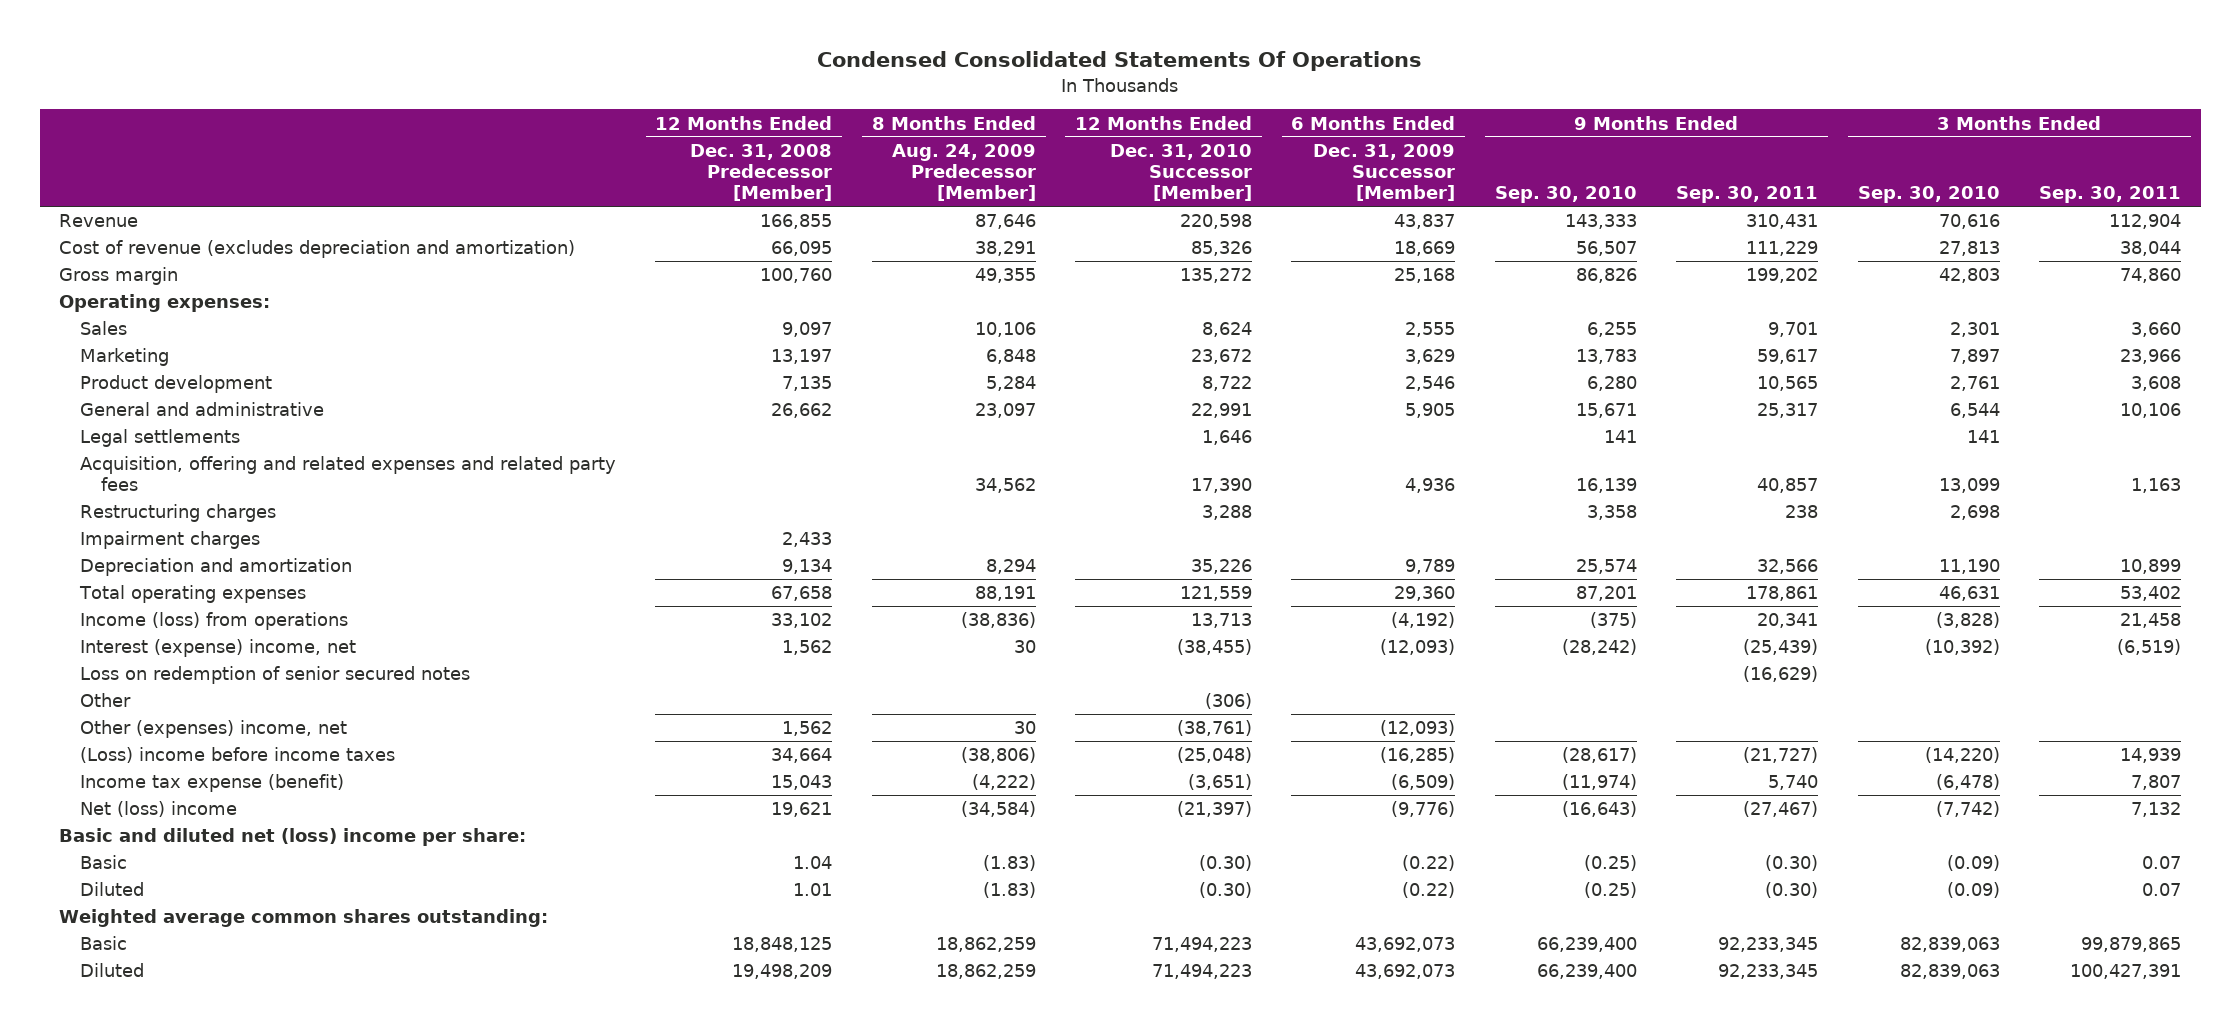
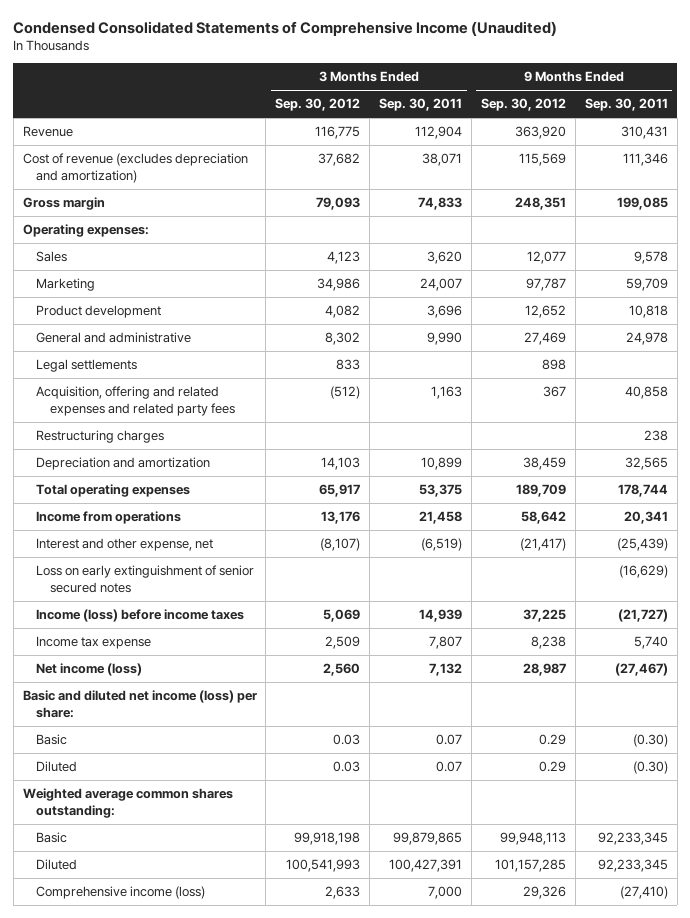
- Condensed Consolidated Statements Of Operations
+ Condensed Consolidated Statements of Comprehensive Income (Unaudited)
- | 12 Months Ended Dec. 31, 2008 Predecessor [Member] | 8 Months Ended Aug. 24, 2009 Predecessor [Member] | 12 Months Ended Dec. 31, 2010 Successor [Member] | 6 Months Ended Dec. 31, 2009 Successor [Member] | 9 Months Ended Sep. 30, 2010 | 9 Months Ended Sep. 30, 2011 | 3 Months Ended Sep. 30, 2010 | 3 Months Ended Sep. 30, 2011
+ | 3 Months Ended Sep. 30, 2012 | 3 Months Ended Sep. 30, 2011 | 9 Months Ended Sep. 30, 2012 | 9 Months Ended Sep. 30, 2011
- Cost of revenue (excludes depreciation and amortization) | 66,095 | 38,291 | 85,326 | 18,669 | 56,507 | 111,229 | 27,813 | 38,044
- Gross margin | 100,760 | 49,355 | 135,272 | 25,168 | 86,826 | 199,202 | 42,803 | 74,860
+ Cost of revenue (excludes depreciation and amortization) | 37,682 | 38,071 | 115,569 | 111,346
+ Gross margin | 79,093 | 74,833 | 248,351 | 199,085
- Sales | 9,097 | 10,106 | 8,624 | 2,555 | 6,255 | 9,701 | 2,301 | 3,660
- Marketing | 13,197 | 6,848 | 23,672 | 3,629 | 13,783 | 59,617 | 7,897 | 23,966
- Product development | 7,135 | 5,284 | 8,722 | 2,546 | 6,280 | 10,565 | 2,761 | 3,608
- General and administrative | 26,662 | 23,097 | 22,991 | 5,905 | 15,671 | 25,317 | 6,544 | 10,106
+ Sales | 4,123 | 3,620 | 12,077 | 9,578
+ Marketing | 34,986 | 24,007 | 97,787 | 59,709
+ Product development | 4,082 | 3,696 | 12,652 | 10,818
+ General and administrative | 8,302 | 9,990 | 27,469 | 24,978
- Acquisition, offering and related expenses and related party fees | | 34,562 | 17,390 | 4,936 | 16,139 | 40,857 | 13,099 | 1,163
+ Acquisition, offering and related expenses and related party fees | (512) | 1,163 | 367 | 40,858
- Impairment charges | 2,433 | | | | | | |
- Depreciation and amortization | 9,134 | 8,294 | 35,226 | 9,789 | 25,574 | 32,566 | 11,190 | 10,899
- Total operating expenses | 67,658 | 88,191 | 121,559 | 29,360 | 87,201 | 178,861 | 46,631 | 53,402
- Income (loss) from operations | 33,102 | (38,836) | 13,713 | (4,192) | (375) | 20,341 | (3,828) | 21,458
- Interest (expense) income, net | 1,562 | 30 | (38,455) | (12,093) | (28,242) | (25,439) | (10,392) | (6,519)
- Loss on redemption of senior secured notes | | | | | | (16,629) | |
- Other | | | (306) | | | | |
- Other (expenses) income, net | 1,562 | 30 | (38,761) | (12,093) | | | |
- (Loss) income before income taxes | 34,664 | (38,806) | (25,048) | (16,285) | (28,617) | (21,727) | (14,220) | 14,939
- Income tax expense (benefit) | 15,043 | (4,222) | (3,651) | (6,509) | (11,974) | 5,740 | (6,478) | 7,807
- Net (loss) income | 19,621 | (34,584) | (21,397) | (9,776) | (16,643) | (27,467) | (7,742) | 7,132
- Basic and diluted net (loss) income per share:
+ Depreciation and amortization | 14,103 | 10,899 | 38,459 | 32,565
+ Total operating expenses | 65,917 | 53,375 | 189,709 | 178,744
+ Income from operations | 13,176 | 21,458 | 58,642 | 20,341
+ Interest and other expense, net | (8,107) | (6,519) | (21,417) | (25,439)
+ Loss on early extinguishment of senior secured notes | | | | (16,629)
+ Income (loss) before income taxes | 5,069 | 14,939 | 37,225 | (21,727)
+ Income tax expense | 2,509 | 7,807 | 8,238 | 5,740
+ Net income (loss) | 2,560 | 7,132 | 28,987 | (27,467)
+ Basic and diluted net income (loss) per share:
+ Comprehensive income (loss) | 2,633 | 7,000 | 29,326 | (27,410)

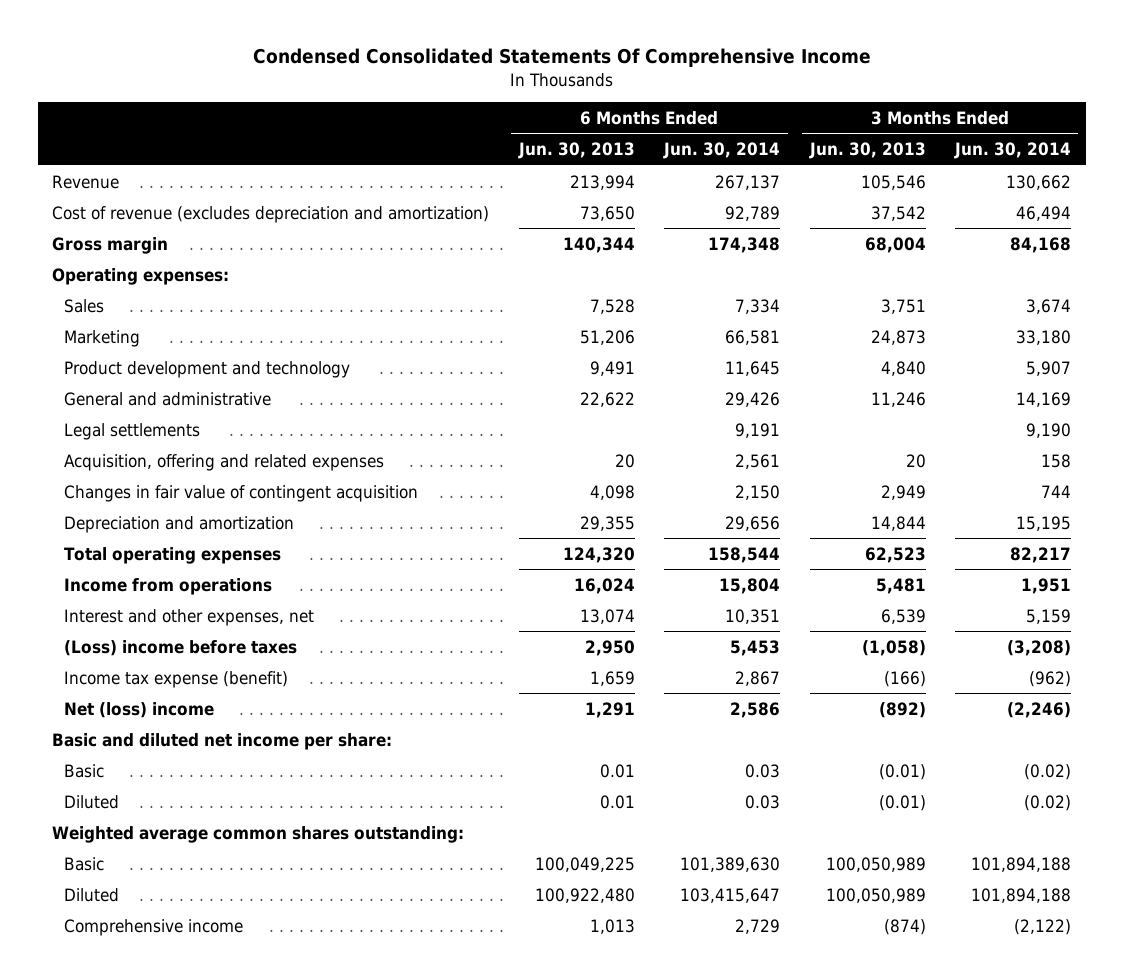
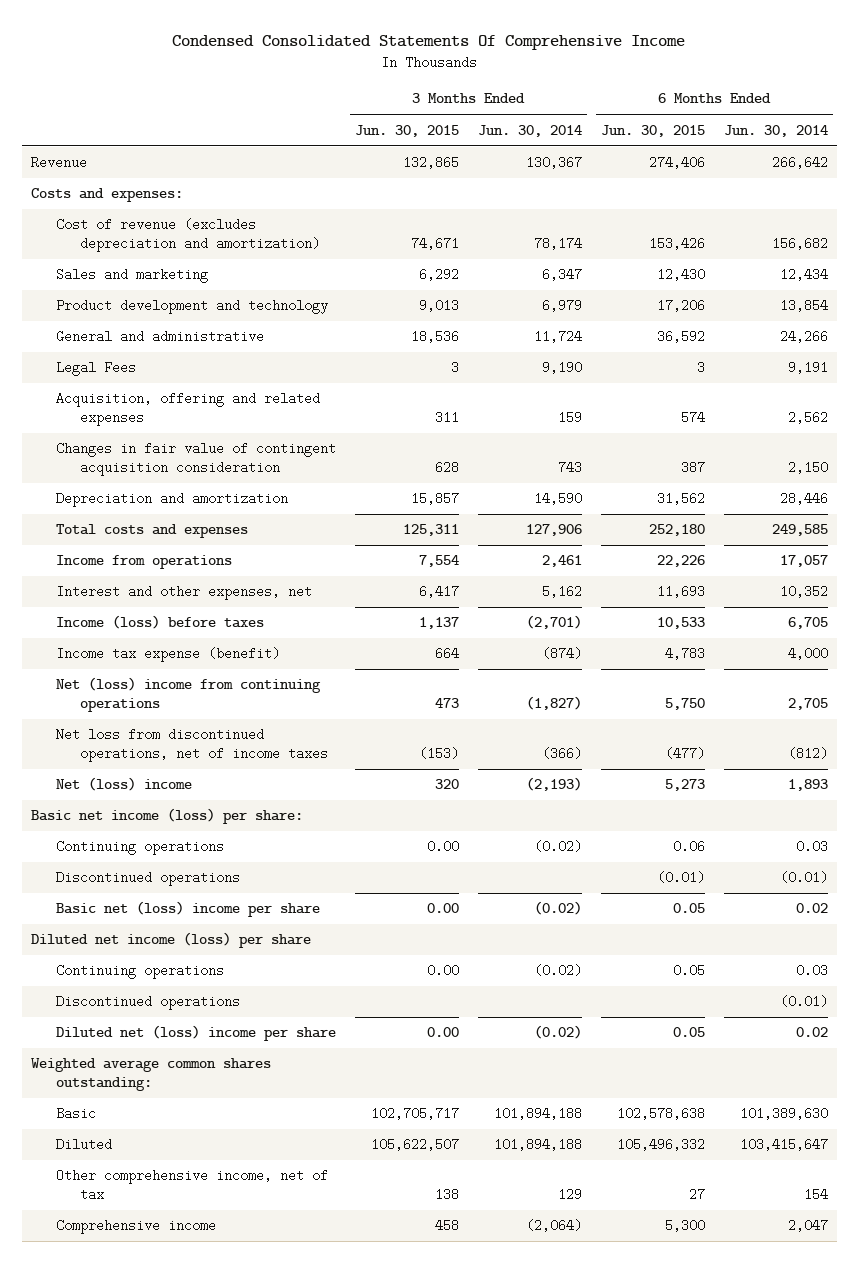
- | 6 Months Ended Jun. 30, 2013 | 6 Months Ended Jun. 30, 2014 | 3 Months Ended Jun. 30, 2013 | 3 Months Ended Jun. 30, 2014
+ | 3 Months Ended Jun. 30, 2015 | 3 Months Ended Jun. 30, 2014 | 6 Months Ended Jun. 30, 2015 | 6 Months Ended Jun. 30, 2014
- Revenue | 213,994 | 267,137 | 105,546 | 130,662
- Cost of revenue (excludes depreciation and amortization) | 73,650 | 92,789 | 37,542 | 46,494
- Gross margin | 140,344 | 174,348 | 68,004 | 84,168
- Operating expenses:
- Sales | 7,528 | 7,334 | 3,751 | 3,674
- Marketing | 51,206 | 66,581 | 24,873 | 33,180
- Product development and technology | 9,491 | 11,645 | 4,840 | 5,907
- General and administrative | 22,622 | 29,426 | 11,246 | 14,169
- Legal settlements | | 9,191 | | 9,190
- Acquisition, offering and related expenses | 20 | 2,561 | 20 | 158
- Changes in fair value of contingent acquisition | 4,098 | 2,150 | 2,949 | 744
- Depreciation and amortization | 29,355 | 29,656 | 14,844 | 15,195
- Total operating expenses | 124,320 | 158,544 | 62,523 | 82,217
- Income from operations | 16,024 | 15,804 | 5,481 | 1,951
- Interest and other expenses, net | 13,074 | 10,351 | 6,539 | 5,159
- (Loss) income before taxes | 2,950 | 5,453 | (1,058) | (3,208)
- Income tax expense (benefit) | 1,659 | 2,867 | (166) | (962)
- Net (loss) income | 1,291 | 2,586 | (892) | (2,246)
- Basic and diluted net income per share:
- Basic | 0.01 | 0.03 | (0.01) | (0.02)
- Diluted | 0.01 | 0.03 | (0.01) | (0.02)
+ Revenue | 132,865 | 130,367 | 274,406 | 266,642
+ Costs and expenses:
+ Cost of revenue (excludes depreciation and amortization) | 74,671 | 78,174 | 153,426 | 156,682
+ Sales and marketing | 6,292 | 6,347 | 12,430 | 12,434
+ Product development and technology | 9,013 | 6,979 | 17,206 | 13,854
+ General and administrative | 18,536 | 11,724 | 36,592 | 24,266
+ Legal Fees | 3 | 9,190 | 3 | 9,191
+ Acquisition, offering and related expenses | 311 | 159 | 574 | 2,562
+ Changes in fair value of contingent acquisition consideration | 628 | 743 | 387 | 2,150
+ Depreciation and amortization | 15,857 | 14,590 | 31,562 | 28,446
+ Total costs and expenses | 125,311 | 127,906 | 252,180 | 249,585
+ Income from operations | 7,554 | 2,461 | 22,226 | 17,057
+ Interest and other expenses, net | 6,417 | 5,162 | 11,693 | 10,352
+ Income (loss) before taxes | 1,137 | (2,701) | 10,533 | 6,705
+ Income tax expense (benefit) | 664 | (874) | 4,783 | 4,000
+ Net (loss) income from continuing operations | 473 | (1,827) | 5,750 | 2,705
+ Net loss from discontinued operations, net of income taxes | (153) | (366) | (477) | (812)
+ Net (loss) income | 320 | (2,193) | 5,273 | 1,893
+ Basic net income (loss) per share:
+ Continuing operations | 0.00 | (0.02) | 0.06 | 0.03
+ Discontinued operations | | | (0.01) | (0.01)
+ Basic net (loss) income per share | 0.00 | (0.02) | 0.05 | 0.02
+ Diluted net income (loss) per share
+ Continuing operations | 0.00 | (0.02) | 0.05 | 0.03
+ Discontinued operations | | | | (0.01)
+ Diluted net (loss) income per share | 0.00 | (0.02) | 0.05 | 0.02
- Comprehensive income | 1,013 | 2,729 | (874) | (2,122)
+ Other comprehensive income, net of tax | 138 | 129 | 27 | 154
+ Comprehensive income | 458 | (2,064) | 5,300 | 2,047

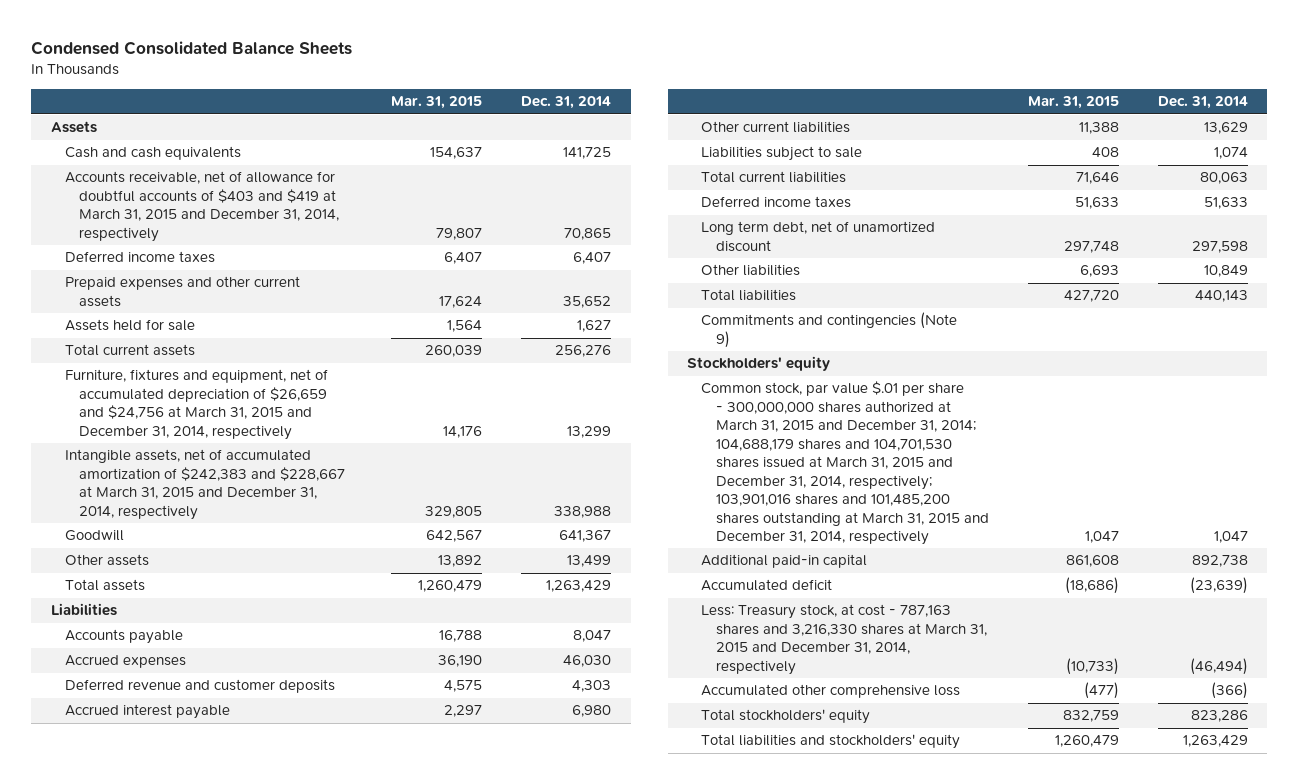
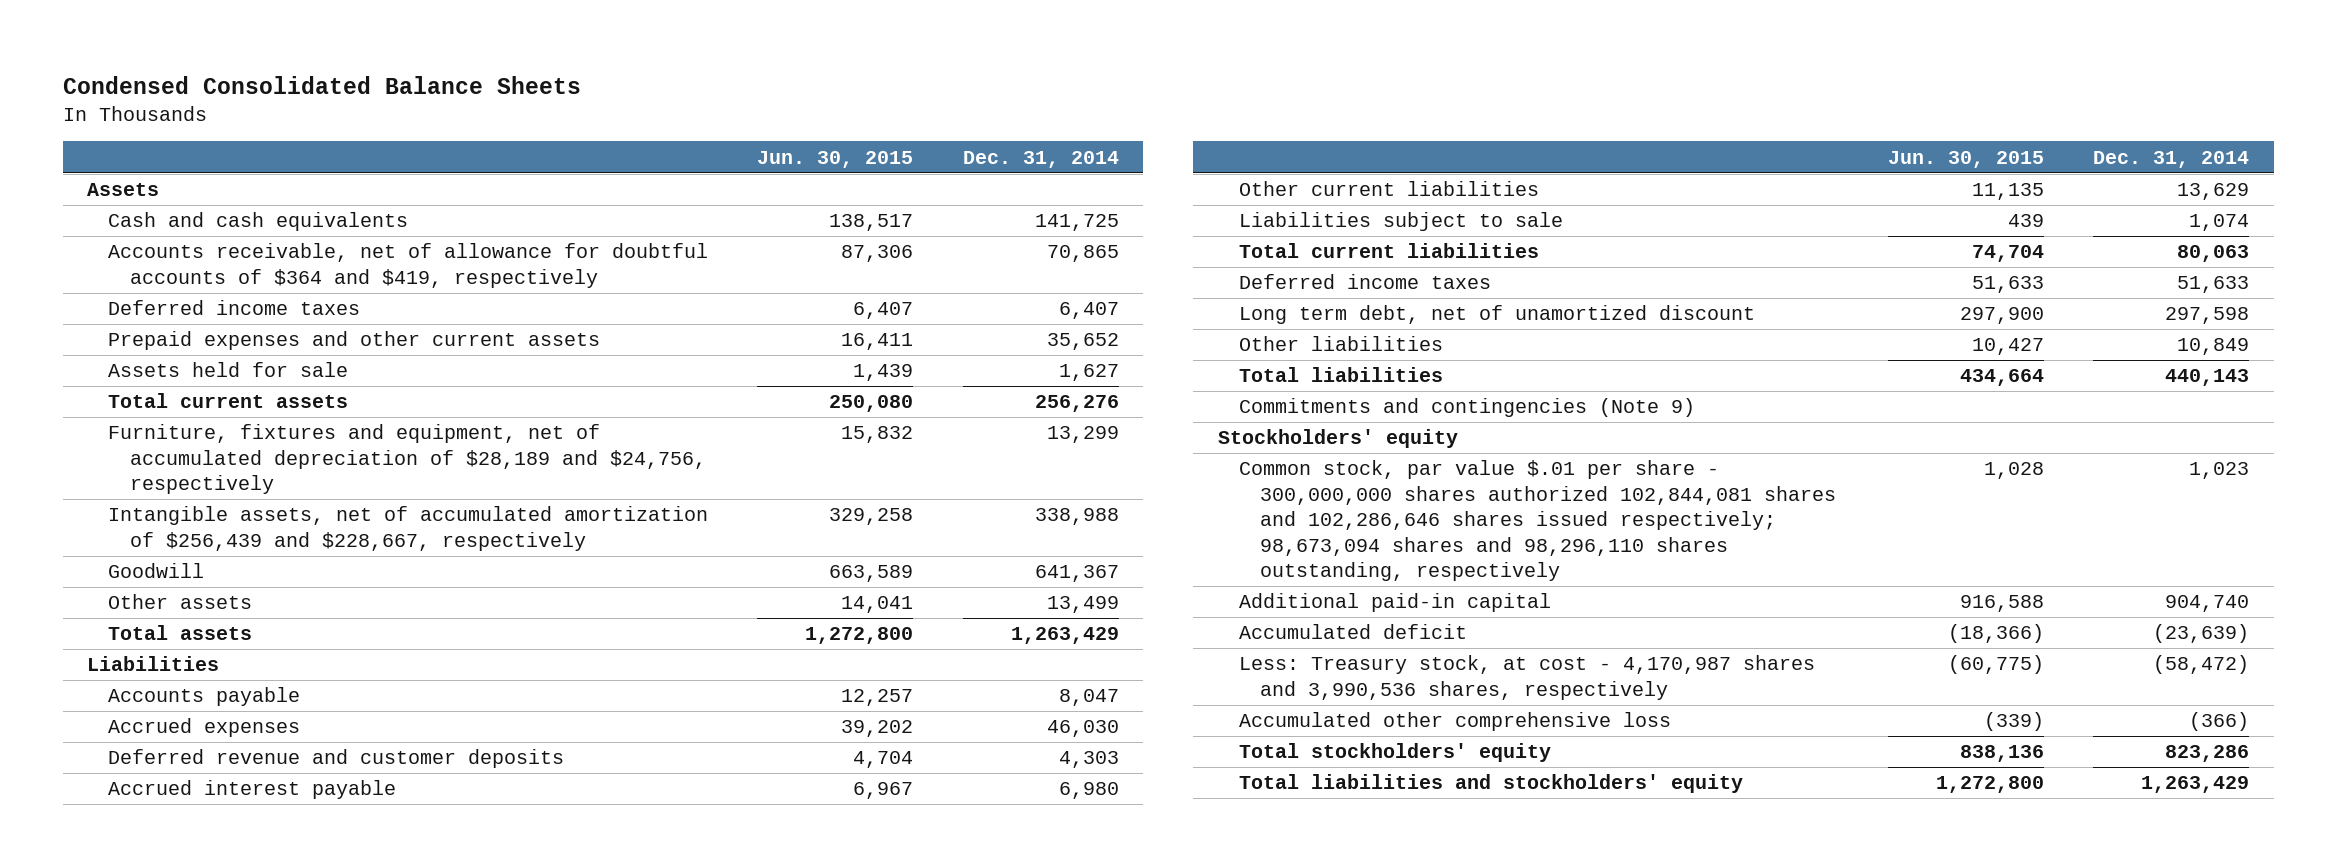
- | Mar. 31, 2015 | Dec. 31, 2014
+ | Jun. 30, 2015 | Dec. 31, 2014
- Accounts receivable, net of allowance for doubtful accounts of $403 and $419 at March 31, 2015 and December 31, 2014, respectively | 79,807 | 70,865
+ Accounts receivable, net of allowance for doubtful accounts of $364 and $419, respectively | 87,306 | 70,865
- Furniture, fixtures and equipment, net of accumulated depreciation of $26,659 and $24,756 at March 31, 2015 and December 31, 2014, respectively | 14,176 | 13,299
- Intangible assets, net of accumulated amortization of $242,383 and $228,667 at March 31, 2015 and December 31, 2014, respectively | 329,805 | 338,988
+ Furniture, fixtures and equipment, net of accumulated depreciation of $28,189 and $24,756, respectively | 15,832 | 13,299
+ Intangible assets, net of accumulated amortization of $256,439 and $228,667, respectively | 329,258 | 338,988
- Common stock, par value $.01 per share - 300,000,000 shares authorized at March 31, 2015 and December 31, 2014; 104,688,179 shares and 104,701,530 shares issued at March 31, 2015 and December 31, 2014, respectively; 103,901,016 shares and 101,485,200 shares outstanding at March 31, 2015 and December 31, 2014, respectively | 1,047 | 1,047
- Additional paid-in capital | 861,608 | 892,738
+ Common stock, par value $.01 per share - 300,000,000 shares authorized 102,844,081 shares and 102,286,646 shares issued respectively; 98,673,094 shares and 98,296,110 shares outstanding, respectively | 1,028 | 1,023
+ Additional paid-in capital | 916,588 | 904,740
- Less: Treasury stock, at cost - 787,163 shares and 3,216,330 shares at March 31, 2015 and December 31, 2014, respectively | (10,733) | (46,494)
+ Less: Treasury stock, at cost - 4,170,987 shares and 3,990,536 shares, respectively | (60,775) | (58,472)

